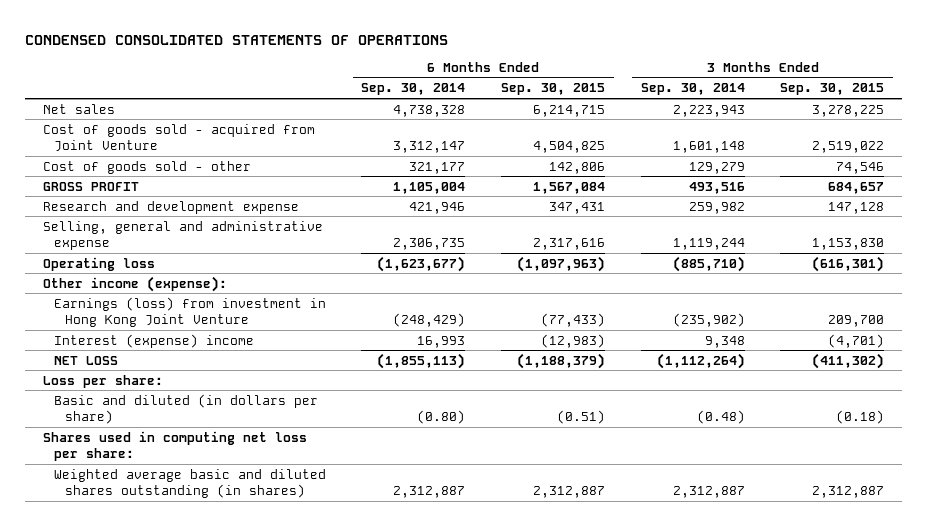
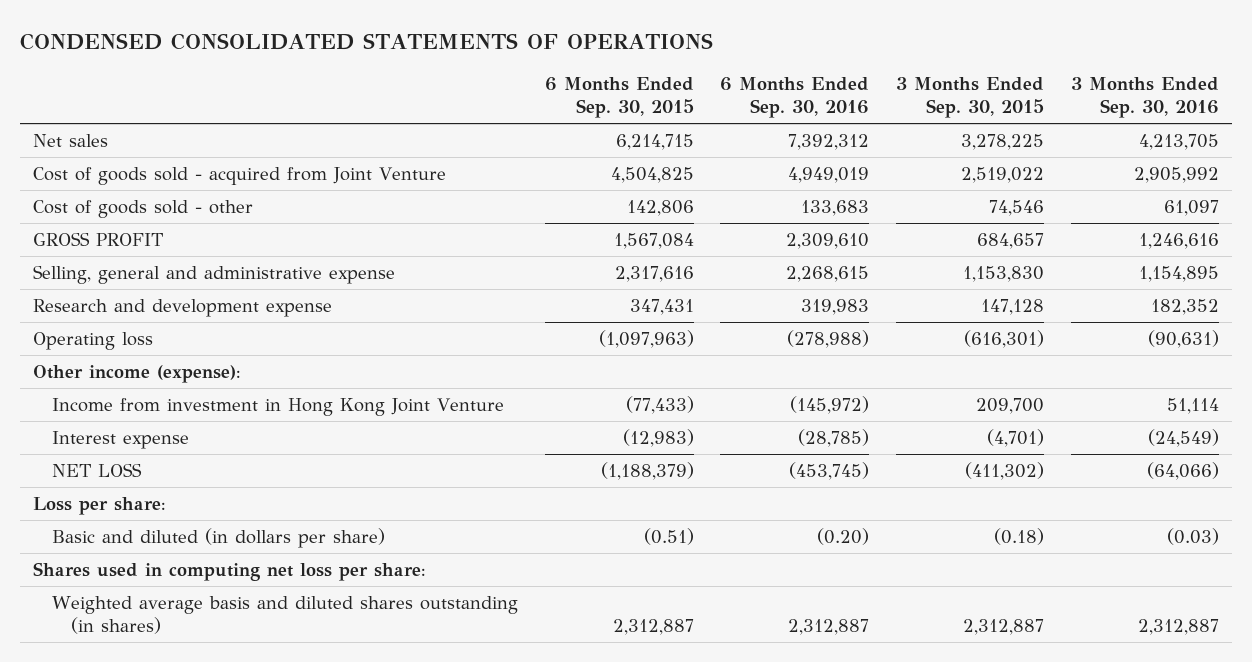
- | 6 Months Ended Sep. 30, 2014 | 6 Months Ended Sep. 30, 2015 | 3 Months Ended Sep. 30, 2014 | 3 Months Ended Sep. 30, 2015
+ | 6 Months Ended Sep. 30, 2015 | 6 Months Ended Sep. 30, 2016 | 3 Months Ended Sep. 30, 2015 | 3 Months Ended Sep. 30, 2016
moved down: Research and development expense | 347,431 | 319,983 | 147,128 | 182,352
- Earnings (loss) from investment in Hong Kong Joint Venture | (248,429) | (77,433) | (235,902) | 209,700
- Interest (expense) income | 16,993 | (12,983) | 9,348 | (4,701)
+ Income from investment in Hong Kong Joint Venture | (77,433) | (145,972) | 209,700 | 51,114
+ Interest expense | (12,983) | (28,785) | (4,701) | (24,549)
- Weighted average basic and diluted shares outstanding (in shares) | 2,312,887 | 2,312,887 | 2,312,887 | 2,312,887
+ Weighted average basis and diluted shares outstanding (in shares) | 2,312,887 | 2,312,887 | 2,312,887 | 2,312,887

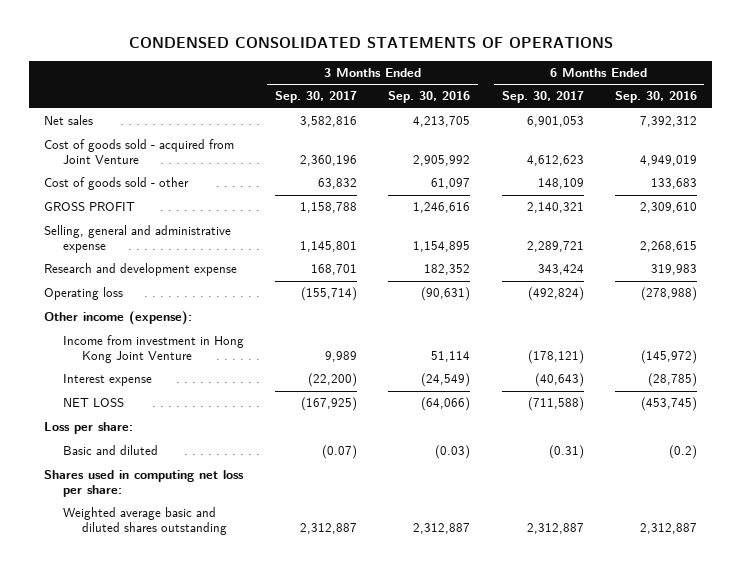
- | 6 Months Ended Sep. 30, 2015 | 6 Months Ended Sep. 30, 2016 | 3 Months Ended Sep. 30, 2015 | 3 Months Ended Sep. 30, 2016
+ | 3 Months Ended Sep. 30, 2017 | 3 Months Ended Sep. 30, 2016 | 6 Months Ended Sep. 30, 2017 | 6 Months Ended Sep. 30, 2016
- Basic and diluted (in dollars per share) | (0.51) | (0.20) | (0.18) | (0.03)
+ Basic and diluted | (0.07) | (0.03) | (0.31) | (0.2)
- Weighted average basis and diluted shares outstanding (in shares) | 2,312,887 | 2,312,887 | 2,312,887 | 2,312,887
+ Weighted average basic and diluted shares outstanding | 2,312,887 | 2,312,887 | 2,312,887 | 2,312,887

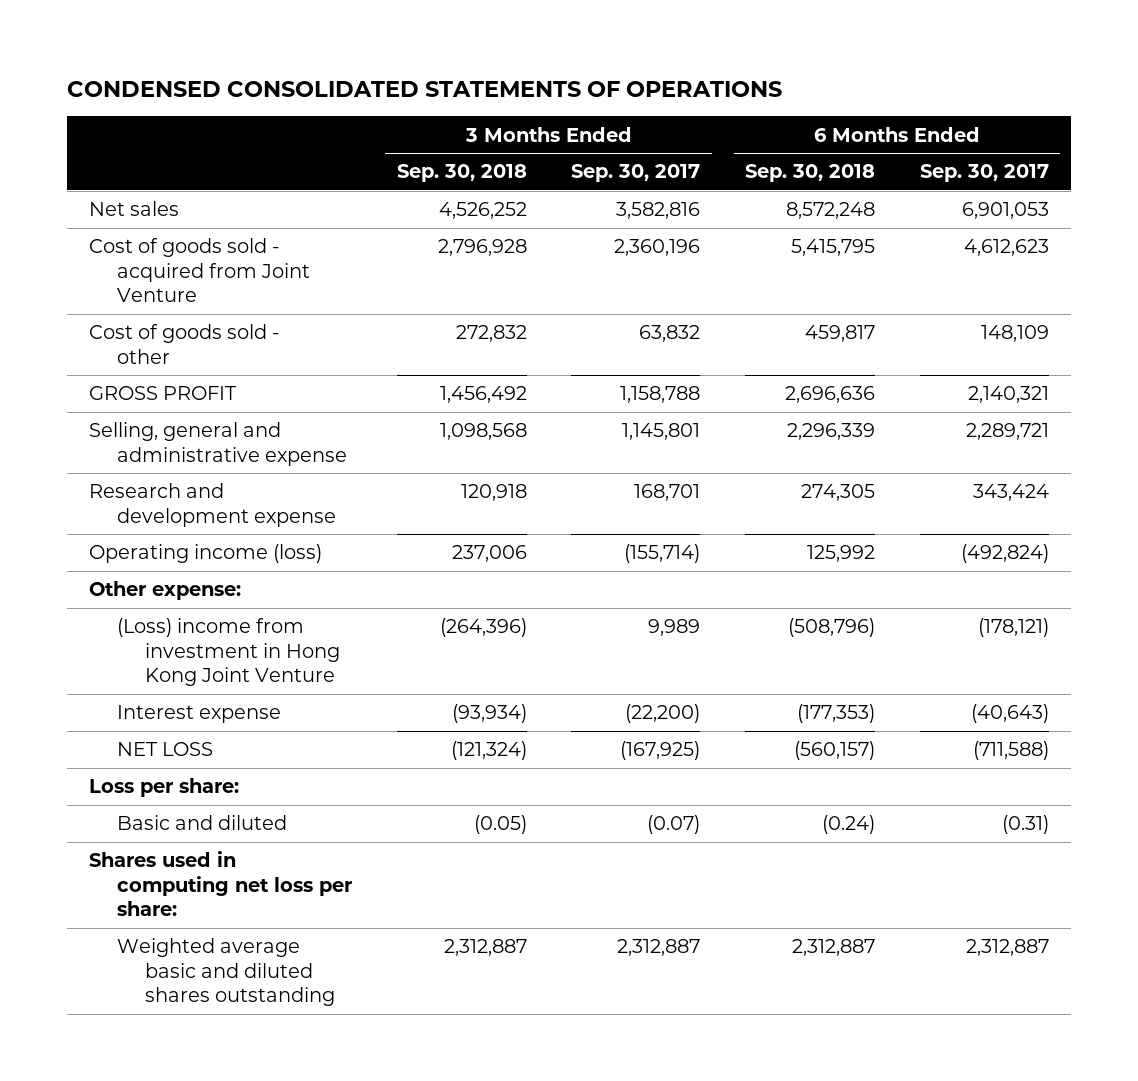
- | 3 Months Ended Sep. 30, 2017 | 3 Months Ended Sep. 30, 2016 | 6 Months Ended Sep. 30, 2017 | 6 Months Ended Sep. 30, 2016
+ | 3 Months Ended Sep. 30, 2018 | 3 Months Ended Sep. 30, 2017 | 6 Months Ended Sep. 30, 2018 | 6 Months Ended Sep. 30, 2017
- Operating loss | (155,714) | (90,631) | (492,824) | (278,988)
- Other income (expense):
- Income from investment in Hong Kong Joint Venture | 9,989 | 51,114 | (178,121) | (145,972)
+ Operating income (loss) | 237,006 | (155,714) | 125,992 | (492,824)
+ Other expense:
+ (Loss) income from investment in Hong Kong Joint Venture | (264,396) | 9,989 | (508,796) | (178,121)

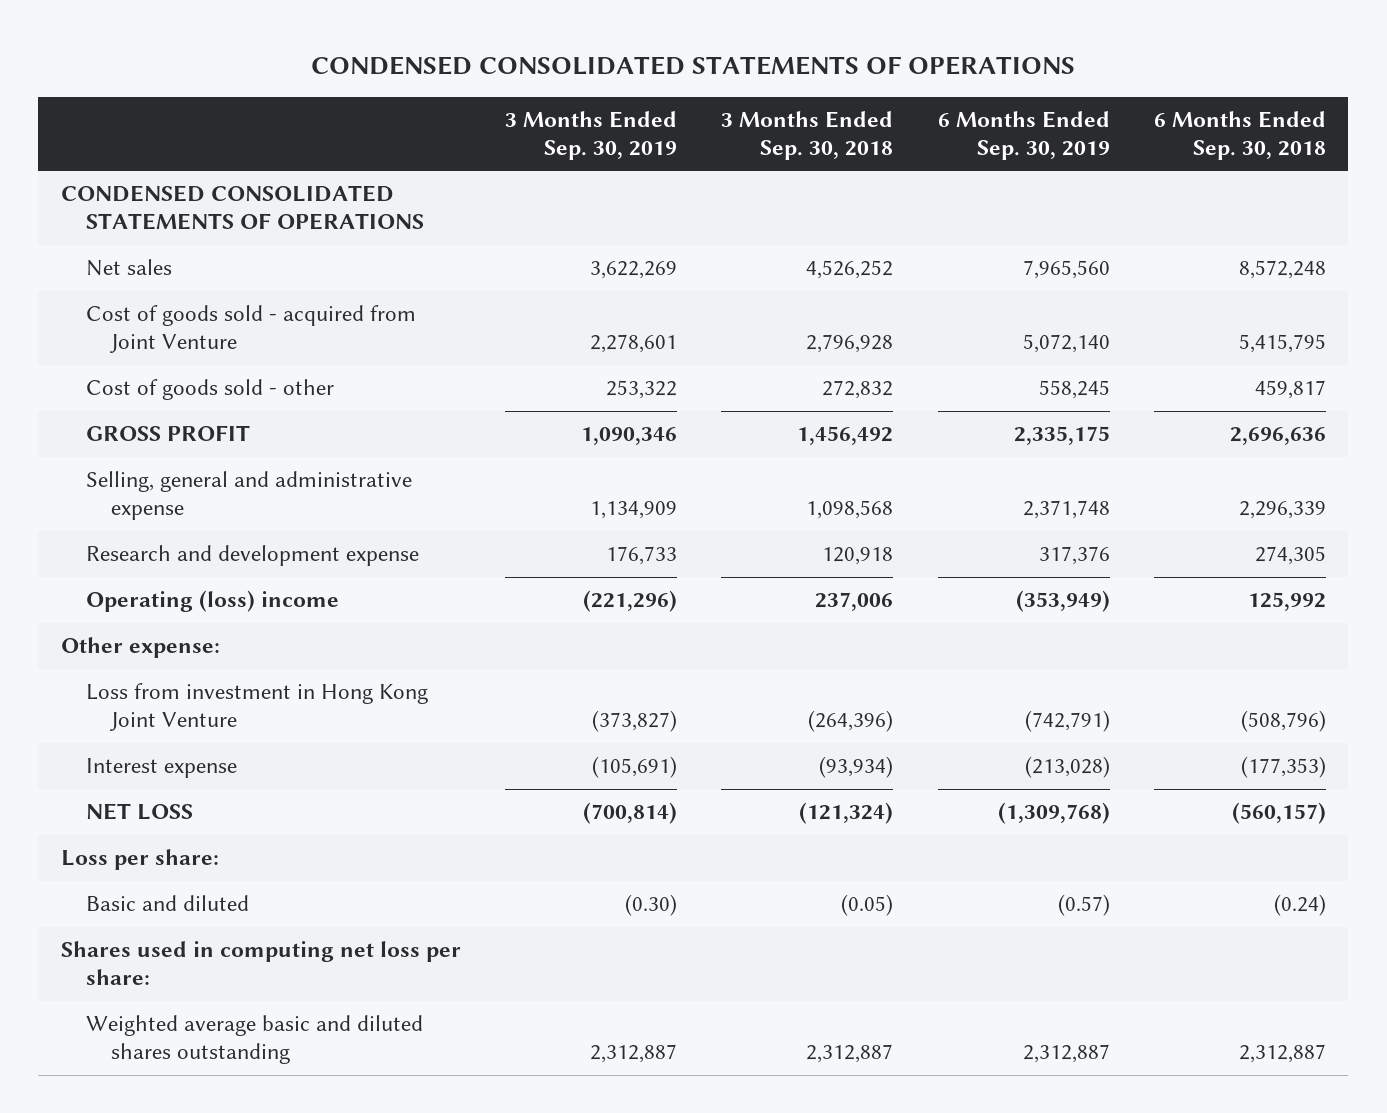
- | 3 Months Ended Sep. 30, 2018 | 3 Months Ended Sep. 30, 2017 | 6 Months Ended Sep. 30, 2018 | 6 Months Ended Sep. 30, 2017
+ | 3 Months Ended Sep. 30, 2019 | 3 Months Ended Sep. 30, 2018 | 6 Months Ended Sep. 30, 2019 | 6 Months Ended Sep. 30, 2018
+ CONDENSED CONSOLIDATED STATEMENTS OF OPERATIONS
- Operating income (loss) | 237,006 | (155,714) | 125,992 | (492,824)
+ Operating (loss) income | (221,296) | 237,006 | (353,949) | 125,992
- (Loss) income from investment in Hong Kong Joint Venture | (264,396) | 9,989 | (508,796) | (178,121)
+ Loss from investment in Hong Kong Joint Venture | (373,827) | (264,396) | (742,791) | (508,796)

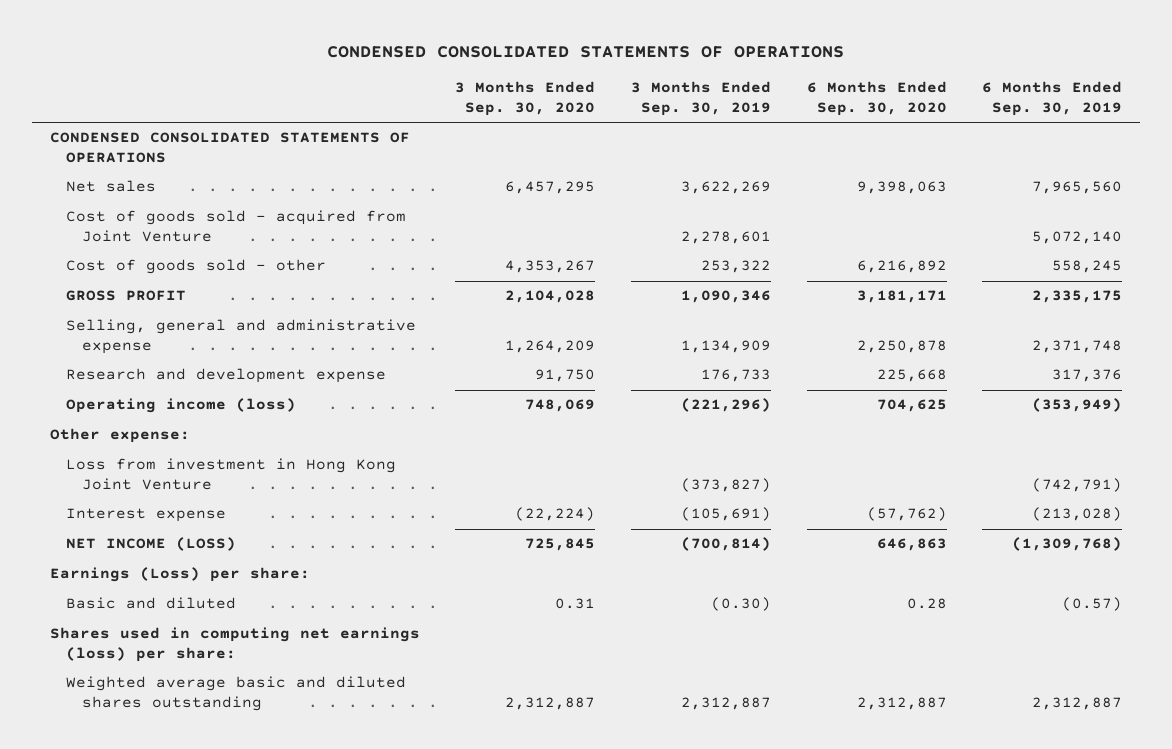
- | 3 Months Ended Sep. 30, 2019 | 3 Months Ended Sep. 30, 2018 | 6 Months Ended Sep. 30, 2019 | 6 Months Ended Sep. 30, 2018
+ | 3 Months Ended Sep. 30, 2020 | 3 Months Ended Sep. 30, 2019 | 6 Months Ended Sep. 30, 2020 | 6 Months Ended Sep. 30, 2019
- Operating (loss) income | (221,296) | 237,006 | (353,949) | 125,992
+ Operating income (loss) | 748,069 | (221,296) | 704,625 | (353,949)
- NET LOSS | (700,814) | (121,324) | (1,309,768) | (560,157)
- Loss per share:
+ NET INCOME (LOSS) | 725,845 | (700,814) | 646,863 | (1,309,768)
+ Earnings (Loss) per share:
- Shares used in computing net loss per share:
+ Shares used in computing net earnings (loss) per share:

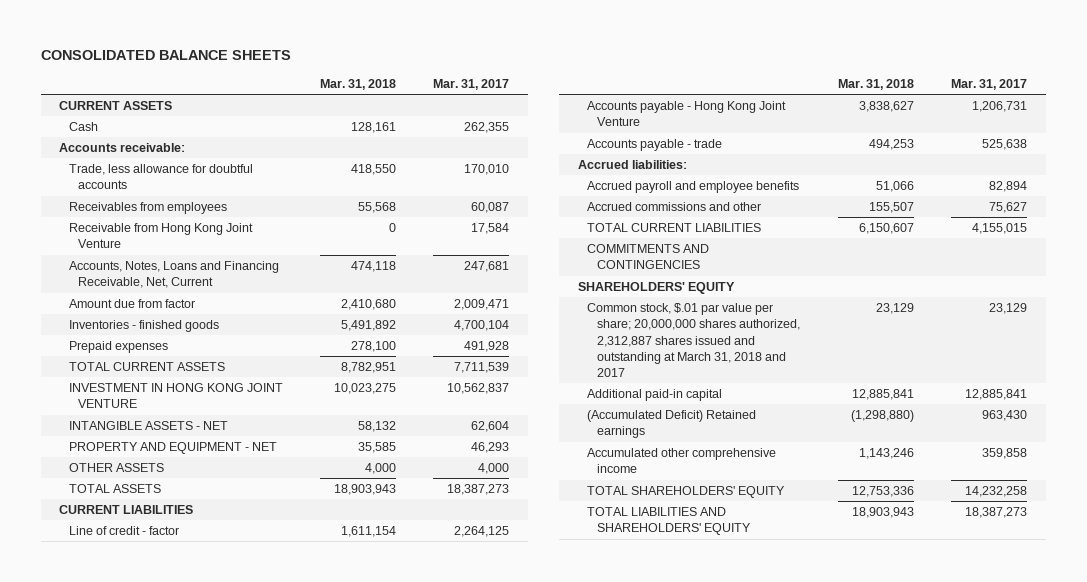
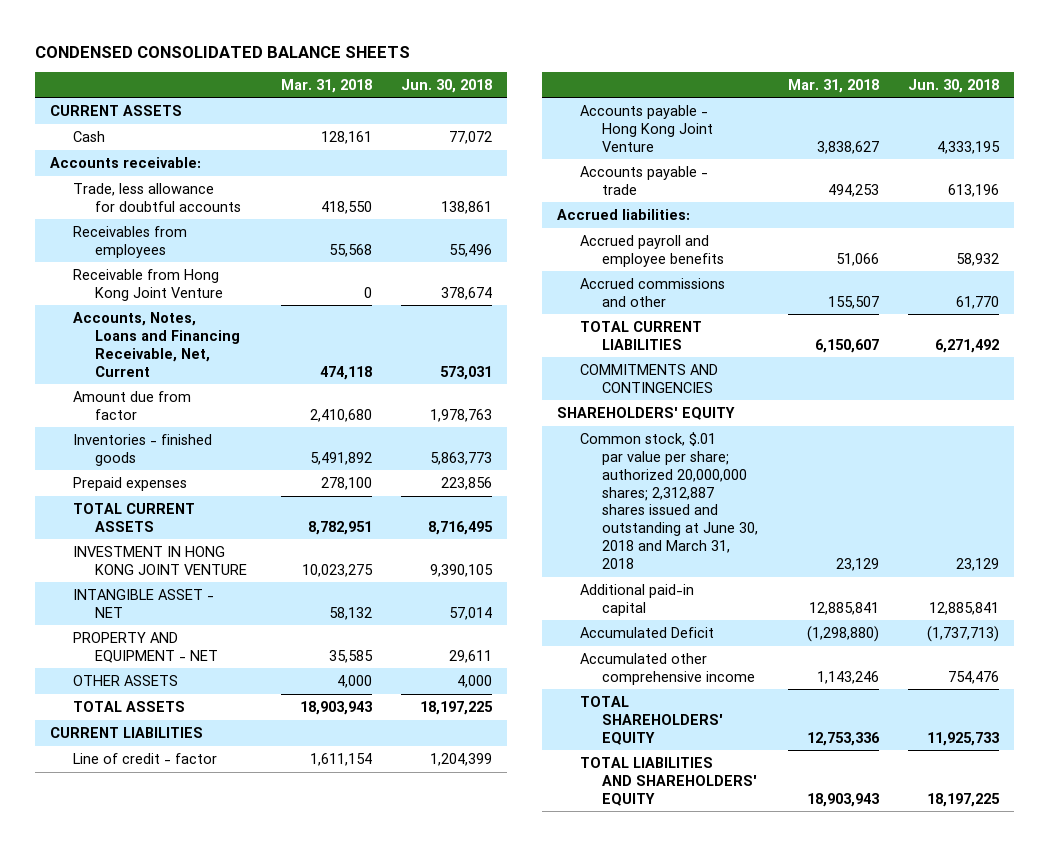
- CONSOLIDATED BALANCE SHEETS
+ CONDENSED CONSOLIDATED BALANCE SHEETS
- | Mar. 31, 2018 | Mar. 31, 2017
+ | Mar. 31, 2018 | Jun. 30, 2018
- INTANGIBLE ASSETS - NET | 58,132 | 62,604
+ INTANGIBLE ASSET - NET | 58,132 | 57,014
- Common stock, $.01 par value per share; 20,000,000 shares authorized, 2,312,887 shares issued and outstanding at March 31, 2018 and 2017 | 23,129 | 23,129
+ Common stock, $.01 par value per share; authorized 20,000,000 shares; 2,312,887 shares issued and outstanding at June 30, 2018 and March 31, 2018 | 23,129 | 23,129
- (Accumulated Deficit) Retained earnings | (1,298,880) | 963,430
+ Accumulated Deficit | (1,298,880) | (1,737,713)

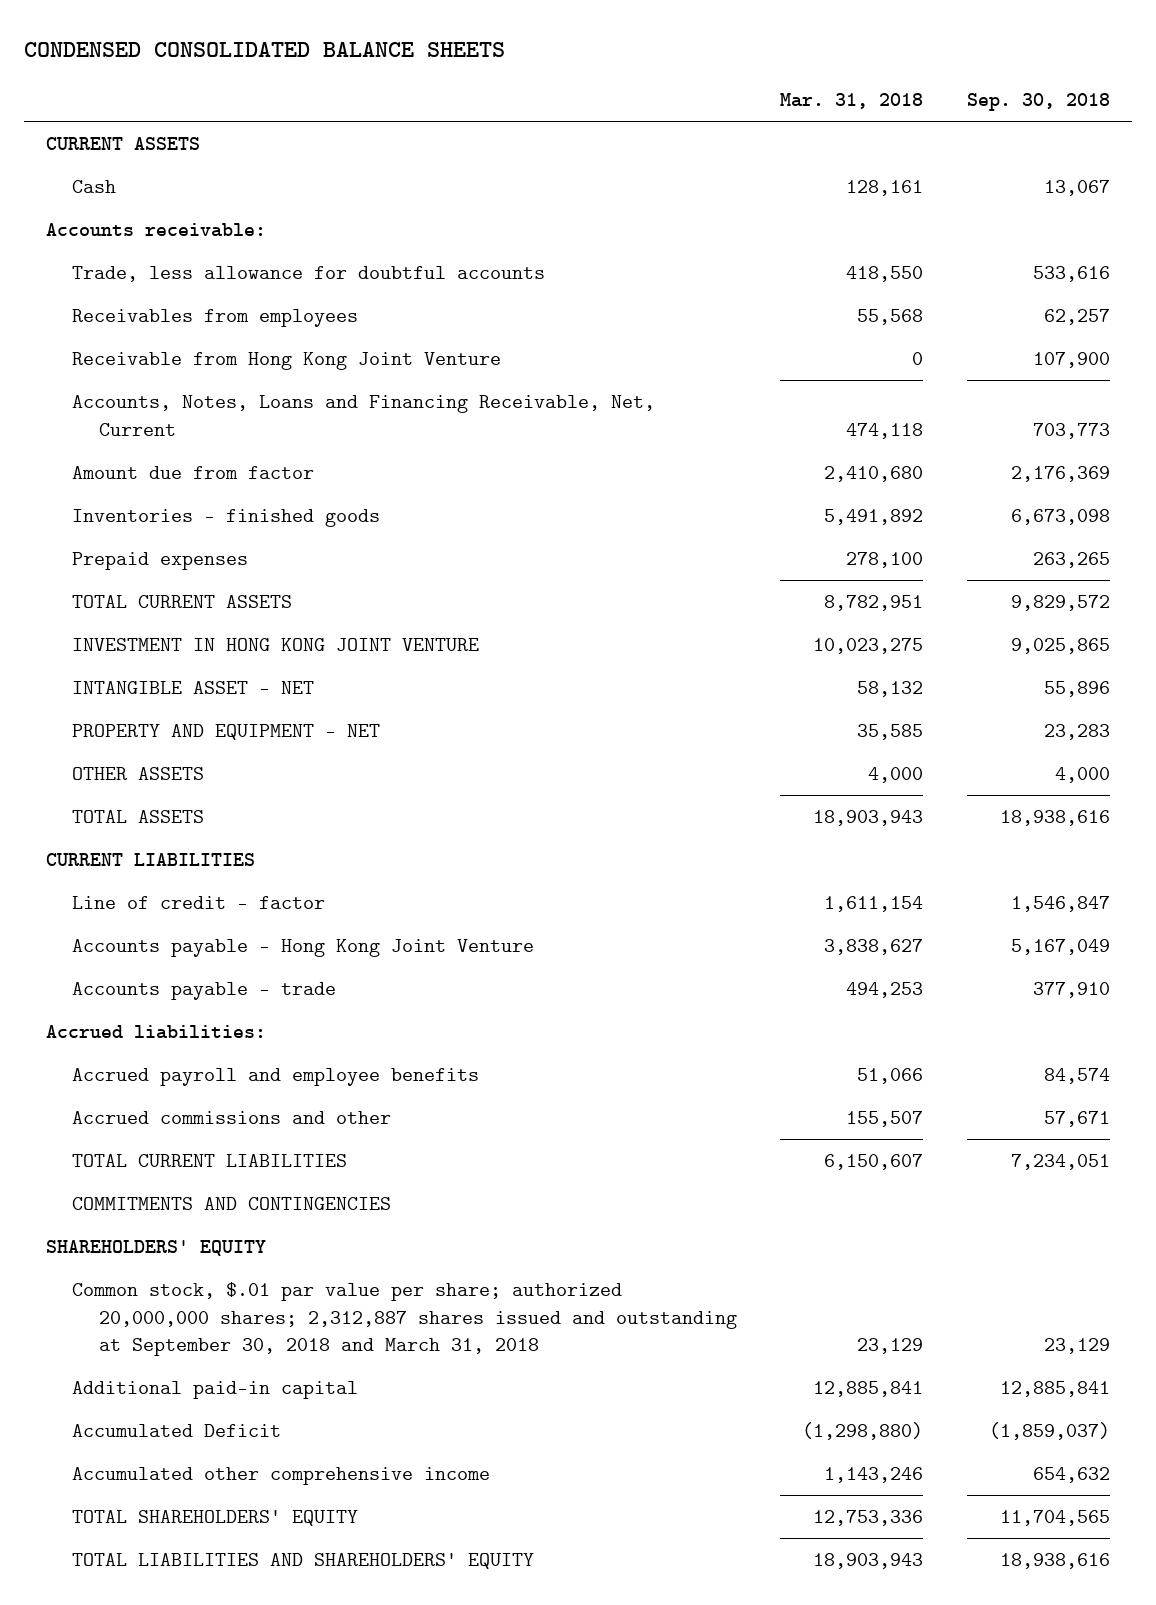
- | Mar. 31, 2018 | Jun. 30, 2018
+ | Mar. 31, 2018 | Sep. 30, 2018
- Common stock, $.01 par value per share; authorized 20,000,000 shares; 2,312,887 shares issued and outstanding at June 30, 2018 and March 31, 2018 | 23,129 | 23,129
+ Common stock, $.01 par value per share; authorized 20,000,000 shares; 2,312,887 shares issued and outstanding at September 30, 2018 and March 31, 2018 | 23,129 | 23,129

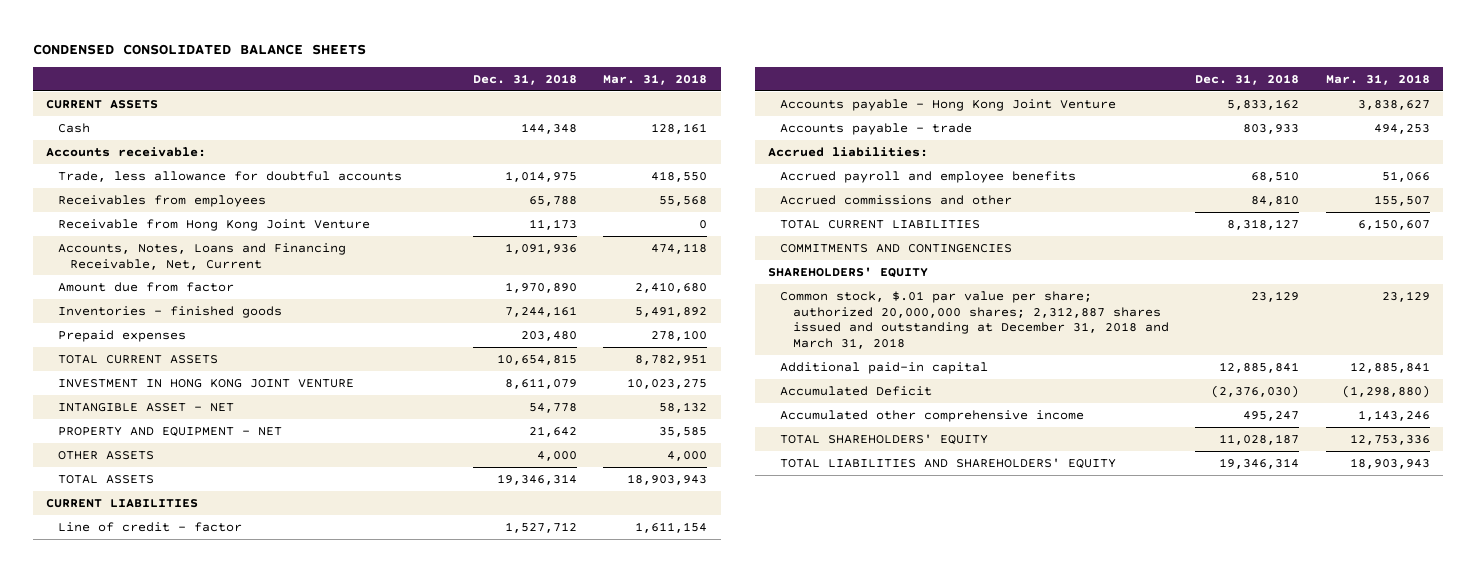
- | Mar. 31, 2018 | Sep. 30, 2018
+ | Dec. 31, 2018 | Mar. 31, 2018
- Common stock, $.01 par value per share; authorized 20,000,000 shares; 2,312,887 shares issued and outstanding at September 30, 2018 and March 31, 2018 | 23,129 | 23,129
+ Common stock, $.01 par value per share; authorized 20,000,000 shares; 2,312,887 shares issued and outstanding at December 31, 2018 and March 31, 2018 | 23,129 | 23,129

